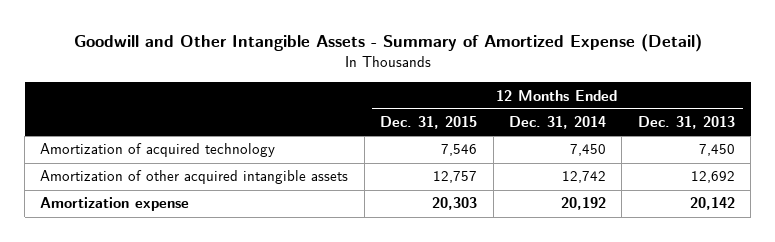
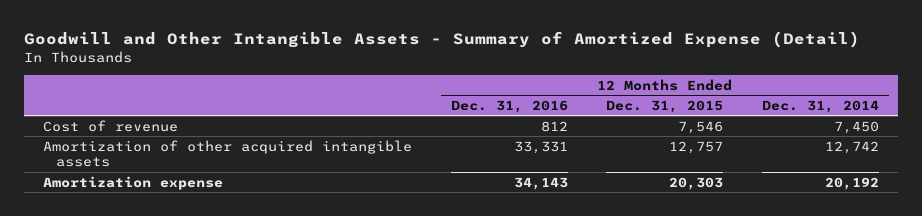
- | 12 Months Ended Dec. 31, 2015 | 12 Months Ended Dec. 31, 2014 | 12 Months Ended Dec. 31, 2013
+ | 12 Months Ended Dec. 31, 2016 | 12 Months Ended Dec. 31, 2015 | 12 Months Ended Dec. 31, 2014
- Amortization of acquired technology | 7,546 | 7,450 | 7,450
+ Cost of revenue | 812 | 7,546 | 7,450

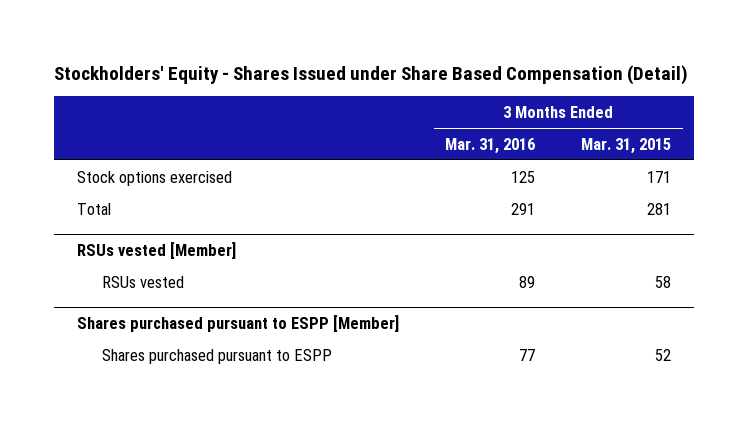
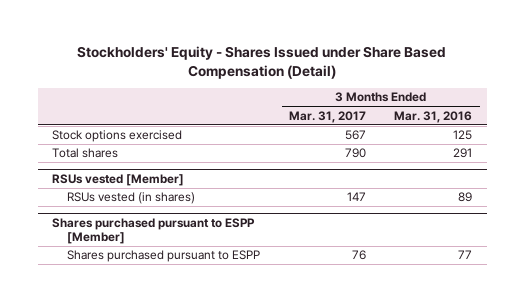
- | 3 Months Ended Mar. 31, 2016 | 3 Months Ended Mar. 31, 2015
+ | 3 Months Ended Mar. 31, 2017 | 3 Months Ended Mar. 31, 2016
- Total | 291 | 281
+ Total shares | 790 | 291
@ RSUs vested [Member]
- RSUs vested | 89 | 58
+ RSUs vested (in shares) | 147 | 89

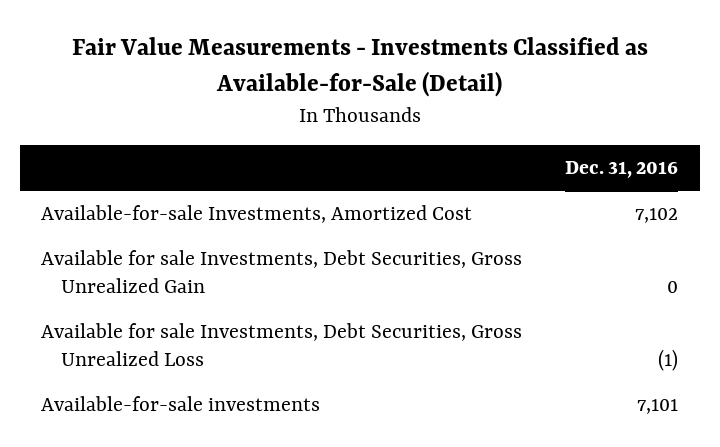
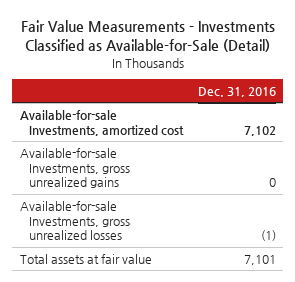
- Available-for-sale Investments, Amortized Cost | 7,102
- Available for sale Investments, Debt Securities, Gross Unrealized Gain | 0
- Available for sale Investments, Debt Securities, Gross Unrealized Loss | (1)
- Available-for-sale investments | 7,101
+ Available-for-sale Investments, amortized cost | 7,102
+ Available-for-sale Investments, gross unrealized gains | 0
+ Available-for-sale Investments, gross unrealized losses | (1)
+ Total assets at fair value | 7,101

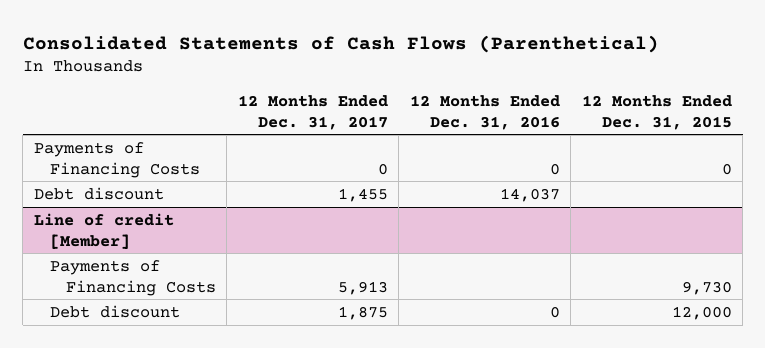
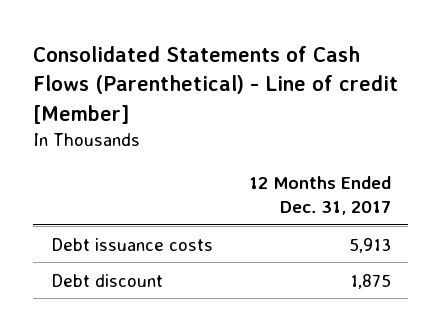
- Consolidated Statements of Cash Flows (Parenthetical)
+ Consolidated Statements of Cash Flows (Parenthetical) - Line of credit [Member]
- | 12 Months Ended Dec. 31, 2017 | 12 Months Ended Dec. 31, 2016 | 12 Months Ended Dec. 31, 2015
+ | 12 Months Ended Dec. 31, 2017
- Payments of Financing Costs | 0 | 0 | 0
- Debt discount | 1,455 | 14,037 |
- Line of credit [Member]
- Payments of Financing Costs | 5,913 | | 9,730
+ Debt issuance costs | 5,913

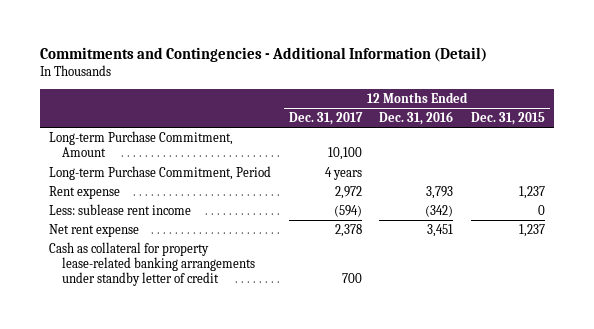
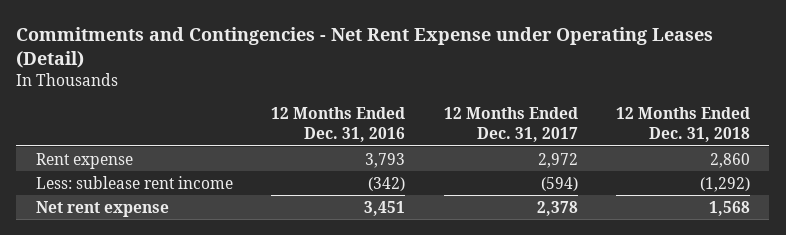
- Commitments and Contingencies - Additional Information (Detail)
+ Commitments and Contingencies - Net Rent Expense under Operating Leases (Detail)
- | 12 Months Ended Dec. 31, 2017 | 12 Months Ended Dec. 31, 2016 | 12 Months Ended Dec. 31, 2015
+ | 12 Months Ended Dec. 31, 2016 | 12 Months Ended Dec. 31, 2017 | 12 Months Ended Dec. 31, 2018
- Long-term Purchase Commitment, Amount | 10,100 | |
- Long-term Purchase Commitment, Period | 4 years | |
- Cash as collateral for property lease-related banking arrangements under standby letter of credit | 700 | |

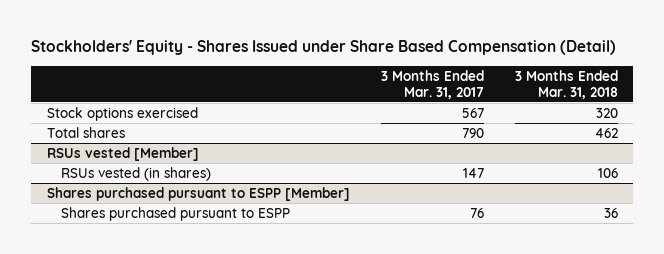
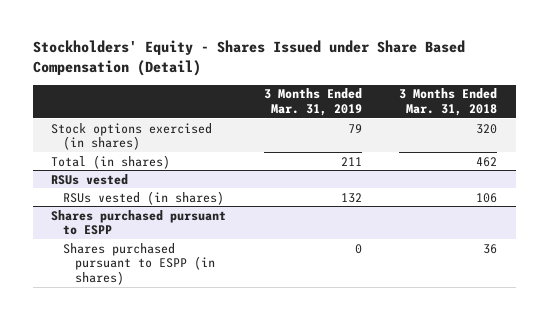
- | 3 Months Ended Mar. 31, 2017 | 3 Months Ended Mar. 31, 2018
+ | 3 Months Ended Mar. 31, 2019 | 3 Months Ended Mar. 31, 2018
- Stock options exercised | 567 | 320
- Total shares | 790 | 462
- RSUs vested [Member]
+ Stock options exercised (in shares) | 79 | 320
+ Total (in shares) | 211 | 462
+ RSUs vested
- Shares purchased pursuant to ESPP [Member]
- Shares purchased pursuant to ESPP | 76 | 36
+ Shares purchased pursuant to ESPP
+ Shares purchased pursuant to ESPP (in shares) | 0 | 36

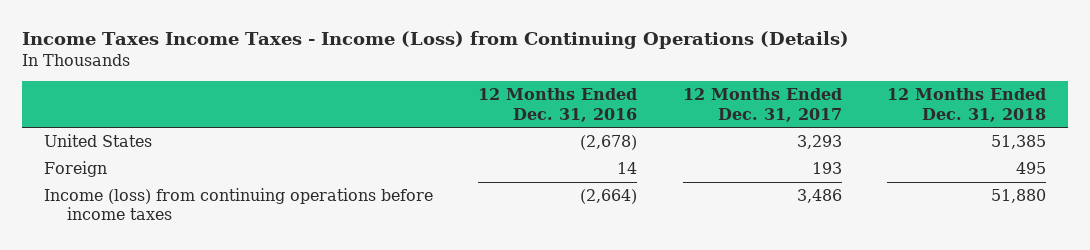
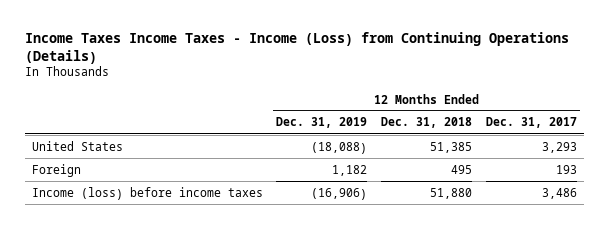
- | 12 Months Ended Dec. 31, 2016 | 12 Months Ended Dec. 31, 2017 | 12 Months Ended Dec. 31, 2018
+ | 12 Months Ended Dec. 31, 2019 | 12 Months Ended Dec. 31, 2018 | 12 Months Ended Dec. 31, 2017
- Income (loss) from continuing operations before income taxes | (2,664) | 3,486 | 51,880
+ Income (loss) before income taxes | (16,906) | 51,880 | 3,486

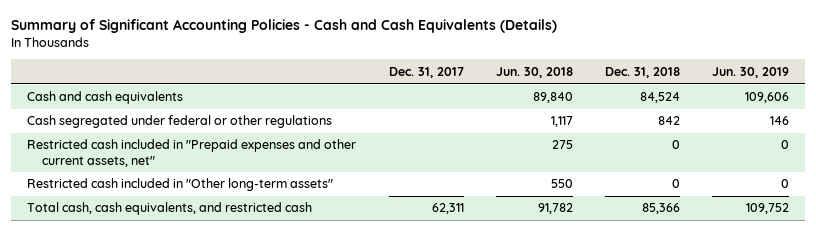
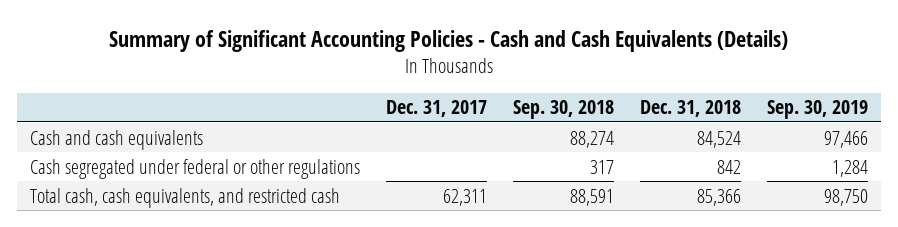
- | Dec. 31, 2017 | Jun. 30, 2018 | Dec. 31, 2018 | Jun. 30, 2019
+ | Dec. 31, 2017 | Sep. 30, 2018 | Dec. 31, 2018 | Sep. 30, 2019
- Restricted cash included in "Prepaid expenses and other current assets, net" | | 275 | 0 | 0
- Restricted cash included in "Other long-term assets" | | 550 | 0 | 0

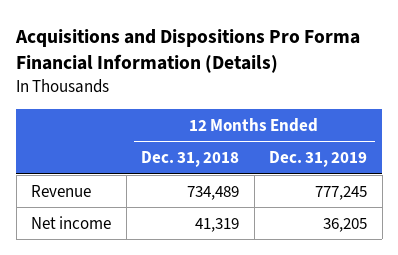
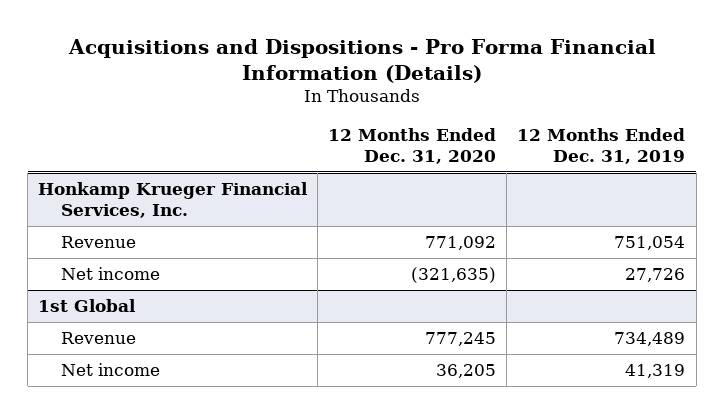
- Acquisitions and Dispositions Pro Forma Financial Information (Details)
+ Acquisitions and Dispositions - Pro Forma Financial Information (Details)
- | 12 Months Ended Dec. 31, 2018 | 12 Months Ended Dec. 31, 2019
+ | 12 Months Ended Dec. 31, 2020 | 12 Months Ended Dec. 31, 2019
- Revenue | 734,489 | 777,245
- Net income | 41,319 | 36,205
+ Honkamp Krueger Financial Services, Inc.
+ Revenue | 771,092 | 751,054
+ Net income | (321,635) | 27,726
+ 1st Global
+ Revenue | 777,245 | 734,489
+ Net income | 36,205 | 41,319

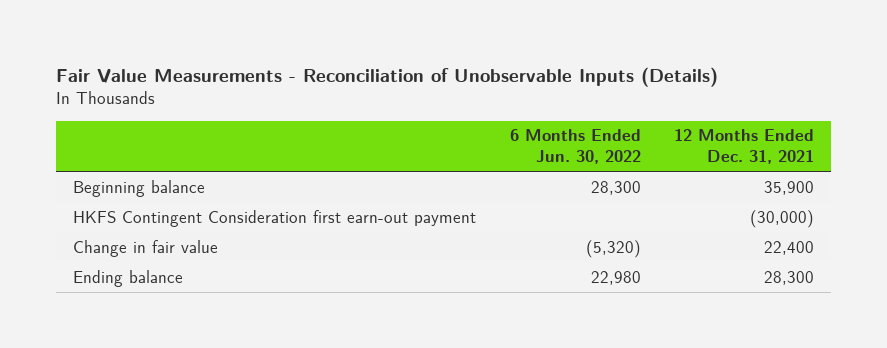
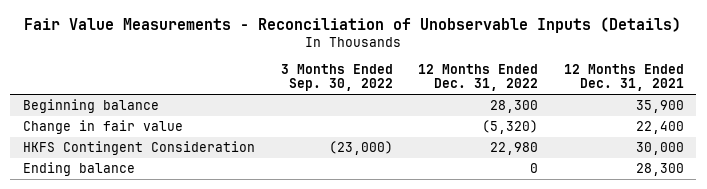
- | 6 Months Ended Jun. 30, 2022 | 12 Months Ended Dec. 31, 2021
+ | 3 Months Ended Sep. 30, 2022 | 12 Months Ended Dec. 31, 2022 | 12 Months Ended Dec. 31, 2021
- HKFS Contingent Consideration first earn-out payment | | (30,000)
+ HKFS Contingent Consideration | (23,000) | 22,980 | 30,000

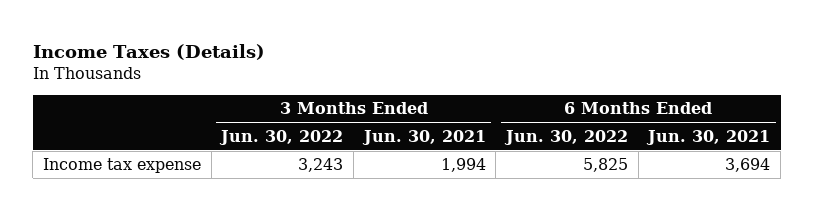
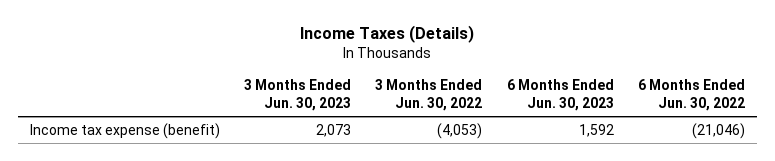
- | 3 Months Ended Jun. 30, 2022 | 3 Months Ended Jun. 30, 2021 | 6 Months Ended Jun. 30, 2022 | 6 Months Ended Jun. 30, 2021
+ | 3 Months Ended Jun. 30, 2023 | 3 Months Ended Jun. 30, 2022 | 6 Months Ended Jun. 30, 2023 | 6 Months Ended Jun. 30, 2022
- Income tax expense | 3,243 | 1,994 | 5,825 | 3,694
+ Income tax expense (benefit) | 2,073 | (4,053) | 1,592 | (21,046)

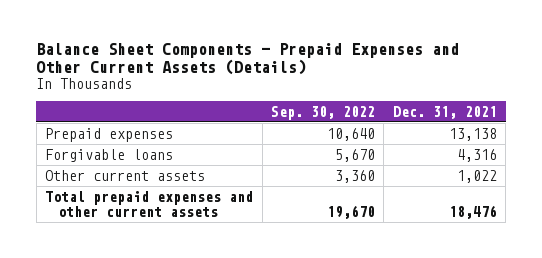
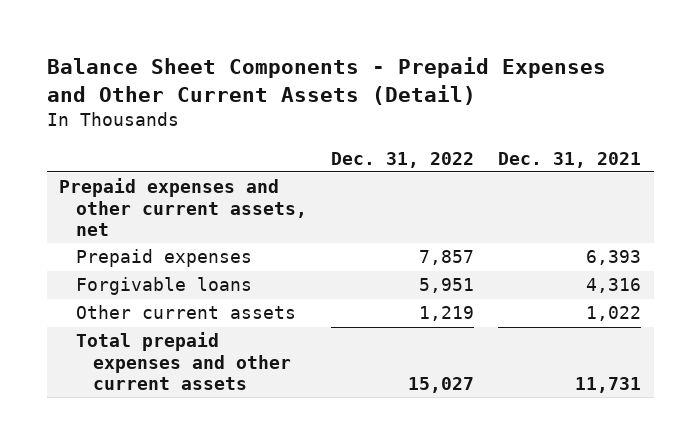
- Balance Sheet Components - Prepaid Expenses and Other Current Assets (Details)
+ Balance Sheet Components - Prepaid Expenses and Other Current Assets (Detail)
- | Sep. 30, 2022 | Dec. 31, 2021
+ | Dec. 31, 2022 | Dec. 31, 2021
- Prepaid expenses | 10,640 | 13,138
+ Prepaid expenses and other current assets, net
+ Prepaid expenses | 7,857 | 6,393
- Total prepaid expenses and other current assets | 19,670 | 18,476
+ Total prepaid expenses and other current assets | 15,027 | 11,731

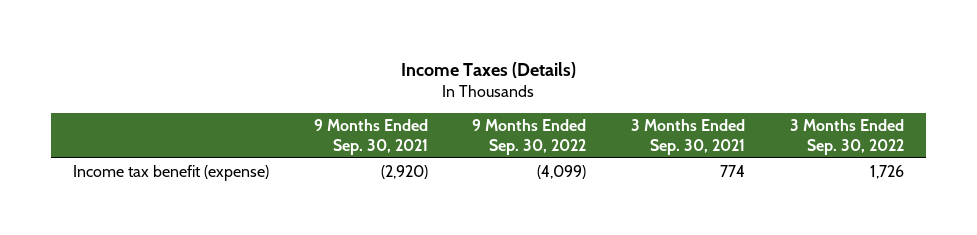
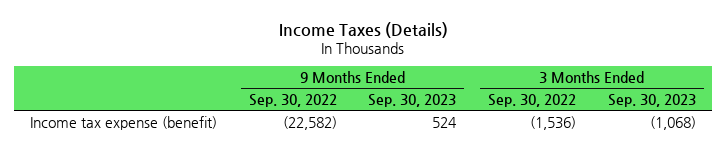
- | 9 Months Ended Sep. 30, 2021 | 9 Months Ended Sep. 30, 2022 | 3 Months Ended Sep. 30, 2021 | 3 Months Ended Sep. 30, 2022
+ | 9 Months Ended Sep. 30, 2022 | 9 Months Ended Sep. 30, 2023 | 3 Months Ended Sep. 30, 2022 | 3 Months Ended Sep. 30, 2023
- Income tax benefit (expense) | (2,920) | (4,099) | 774 | 1,726
+ Income tax expense (benefit) | (22,582) | 524 | (1,536) | (1,068)

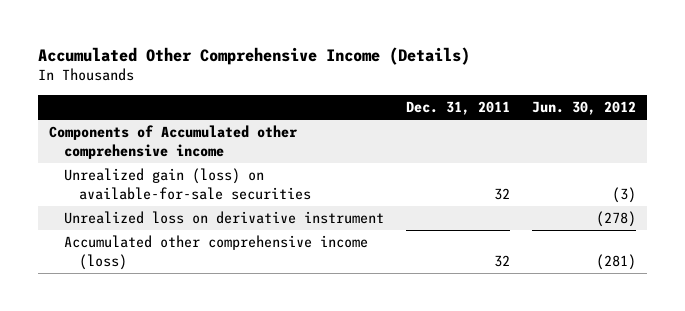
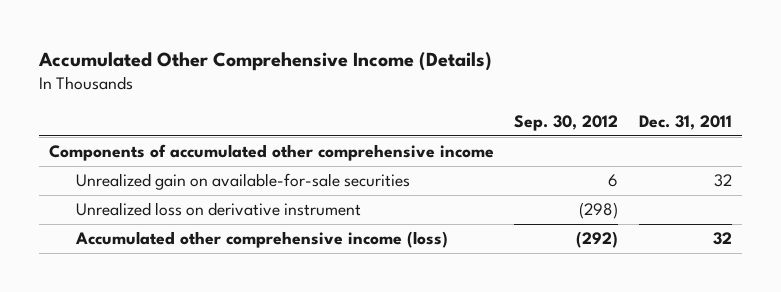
- | Dec. 31, 2011 | Jun. 30, 2012
+ | Sep. 30, 2012 | Dec. 31, 2011
- Components of Accumulated other comprehensive income
- Unrealized gain (loss) on available-for-sale securities | 32 | (3)
+ Components of accumulated other comprehensive income
+ Unrealized gain on available-for-sale securities | 6 | 32

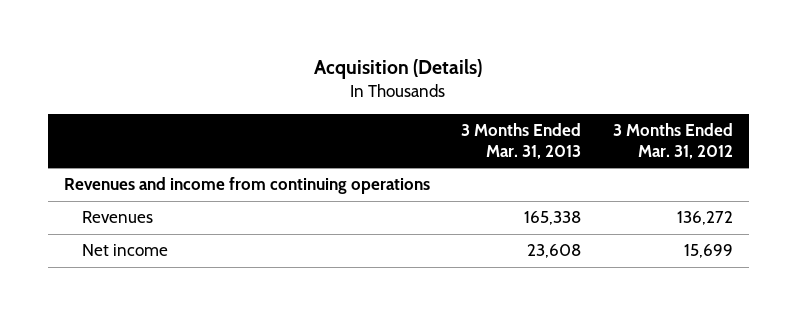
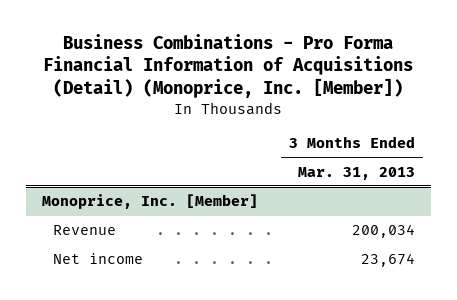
- Acquisition (Details)
+ Business Combinations - Pro Forma Financial Information of Acquisitions (Detail) (Monoprice, Inc. [Member])
- | 3 Months Ended Mar. 31, 2013 | 3 Months Ended Mar. 31, 2012
+ | 3 Months Ended Mar. 31, 2013
- Revenues and income from continuing operations
- Revenues | 165,338 | 136,272
- Net income | 23,608 | 15,699
+ Monoprice, Inc. [Member]
+ Revenue | 200,034
+ Net income | 23,674

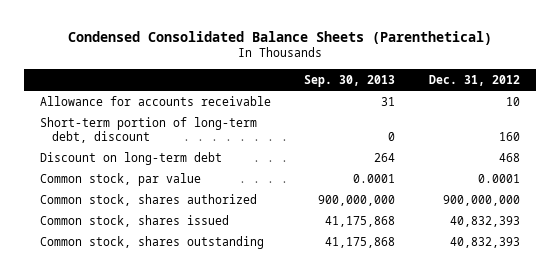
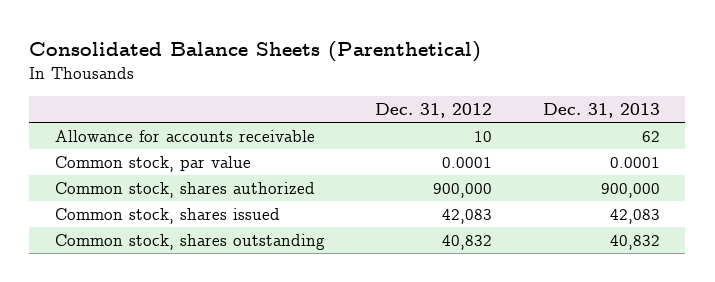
- Condensed Consolidated Balance Sheets (Parenthetical)
+ Consolidated Balance Sheets (Parenthetical)
- | Sep. 30, 2013 | Dec. 31, 2012
+ | Dec. 31, 2012 | Dec. 31, 2013
- Short-term portion of long-term debt, discount | 0 | 160
- Discount on long-term debt | 264 | 468
- Common stock, shares authorized | 900,000,000 | 900,000,000
- Common stock, shares issued | 41,175,868 | 40,832,393
- Common stock, shares outstanding | 41,175,868 | 40,832,393
+ Common stock, shares authorized | 900,000 | 900,000
+ Common stock, shares issued | 42,083 | 42,083
+ Common stock, shares outstanding | 40,832 | 40,832

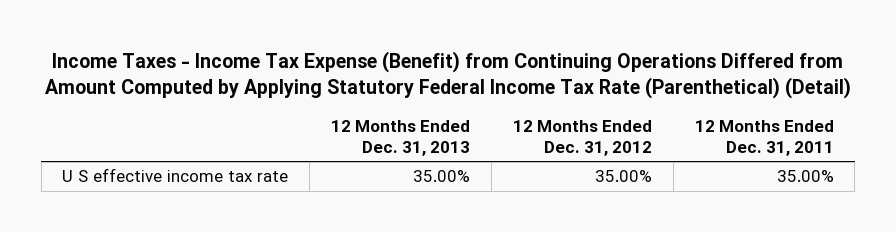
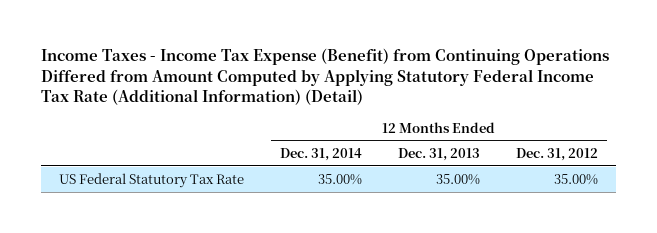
- Income Taxes - Income Tax Expense (Benefit) from Continuing Operations Differed from Amount Computed by Applying Statutory Federal Income Tax Rate (Parenthetical) (Detail)
+ Income Taxes - Income Tax Expense (Benefit) from Continuing Operations Differed from Amount Computed by Applying Statutory Federal Income Tax Rate (Additional Information) (Detail)
- | 12 Months Ended Dec. 31, 2013 | 12 Months Ended Dec. 31, 2012 | 12 Months Ended Dec. 31, 2011
+ | 12 Months Ended Dec. 31, 2014 | 12 Months Ended Dec. 31, 2013 | 12 Months Ended Dec. 31, 2012
- U S effective income tax rate | 35.00% | 35.00% | 35.00%
+ US Federal Statutory Tax Rate | 35.00% | 35.00% | 35.00%

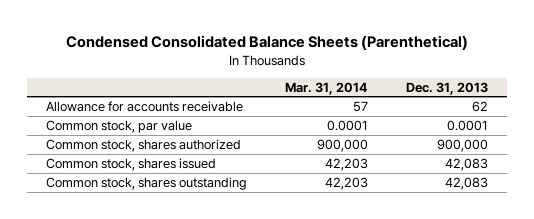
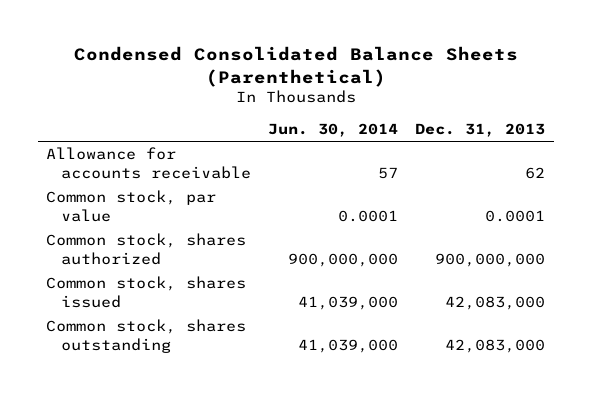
- | Mar. 31, 2014 | Dec. 31, 2013
+ | Jun. 30, 2014 | Dec. 31, 2013
- Common stock, shares authorized | 900,000 | 900,000
- Common stock, shares issued | 42,203 | 42,083
- Common stock, shares outstanding | 42,203 | 42,083
+ Common stock, shares authorized | 900,000,000 | 900,000,000
+ Common stock, shares issued | 41,039,000 | 42,083,000
+ Common stock, shares outstanding | 41,039,000 | 42,083,000

